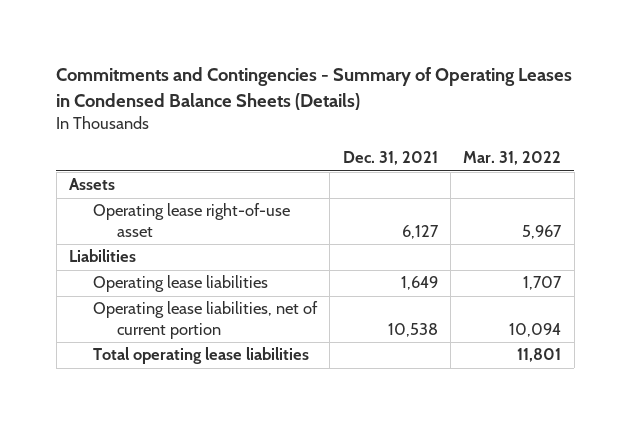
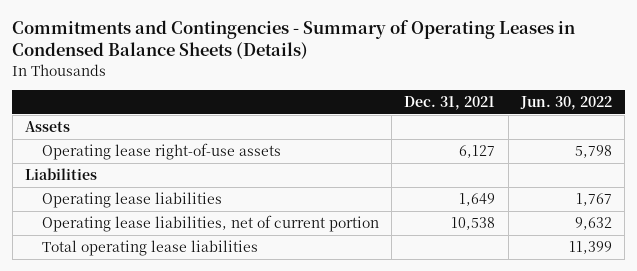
- | Dec. 31, 2021 | Mar. 31, 2022
+ | Dec. 31, 2021 | Jun. 30, 2022
- Operating lease right-of-use asset | 6,127 | 5,967
+ Operating lease right-of-use assets | 6,127 | 5,798

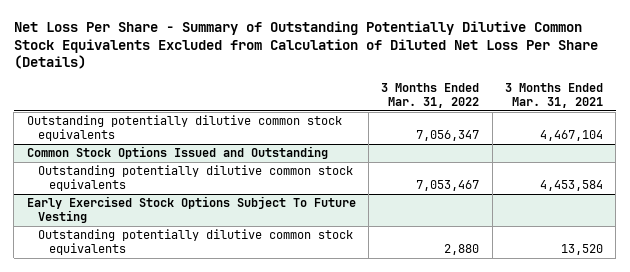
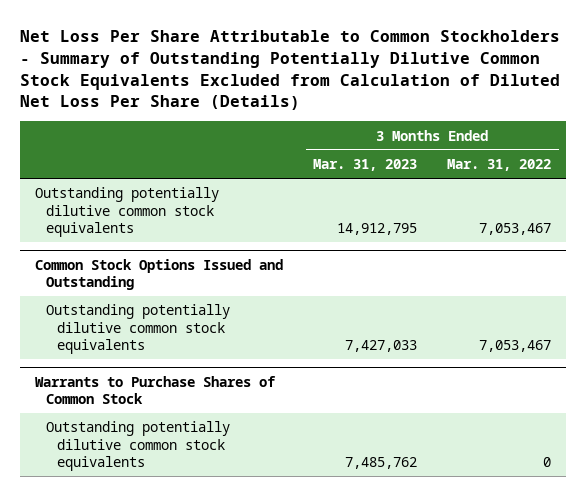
- Net Loss Per Share - Summary of Outstanding Potentially Dilutive Common Stock Equivalents Excluded from Calculation of Diluted Net Loss Per Share (Details)
+ Net Loss Per Share Attributable to Common Stockholders - Summary of Outstanding Potentially Dilutive Common Stock Equivalents Excluded from Calculation of Diluted Net Loss Per Share (Details)
- | 3 Months Ended Mar. 31, 2022 | 3 Months Ended Mar. 31, 2021
+ | 3 Months Ended Mar. 31, 2023 | 3 Months Ended Mar. 31, 2022
- Outstanding potentially dilutive common stock equivalents | 7,056,347 | 4,467,104
+ Outstanding potentially dilutive common stock equivalents | 14,912,795 | 7,053,467
- Early Exercised Stock Options Subject To Future Vesting
- Outstanding potentially dilutive common stock equivalents | 2,880 | 13,520
+ Warrants to Purchase Shares of Common Stock
+ Outstanding potentially dilutive common stock equivalents | 7,485,762 | 0

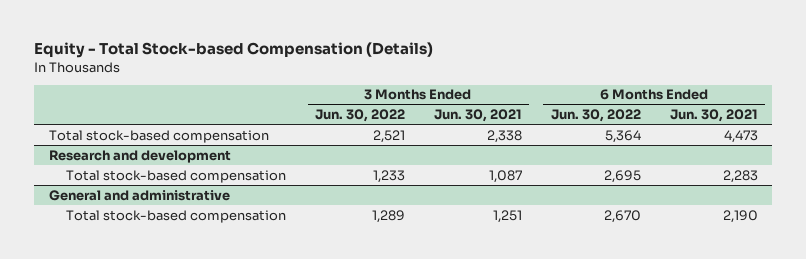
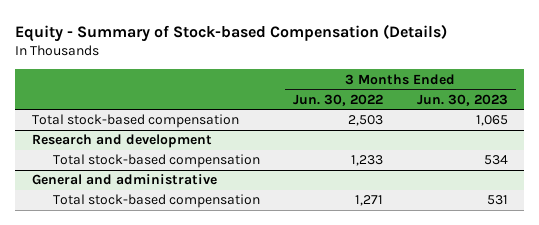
- Equity - Total Stock-based Compensation (Details)
+ Equity - Summary of Stock-based Compensation (Details)
- | 3 Months Ended Jun. 30, 2022 | 3 Months Ended Jun. 30, 2021 | 6 Months Ended Jun. 30, 2022 | 6 Months Ended Jun. 30, 2021
+ | 3 Months Ended Jun. 30, 2022 | 3 Months Ended Jun. 30, 2023
- Total stock-based compensation | 2,521 | 2,338 | 5,364 | 4,473
+ Total stock-based compensation | 2,503 | 1,065
@ General and administrative
- Total stock-based compensation | 1,289 | 1,251 | 2,670 | 2,190
+ Total stock-based compensation | 1,271 | 531

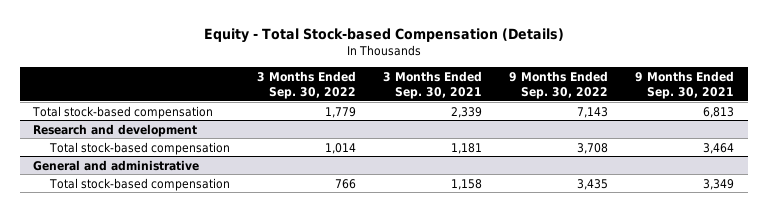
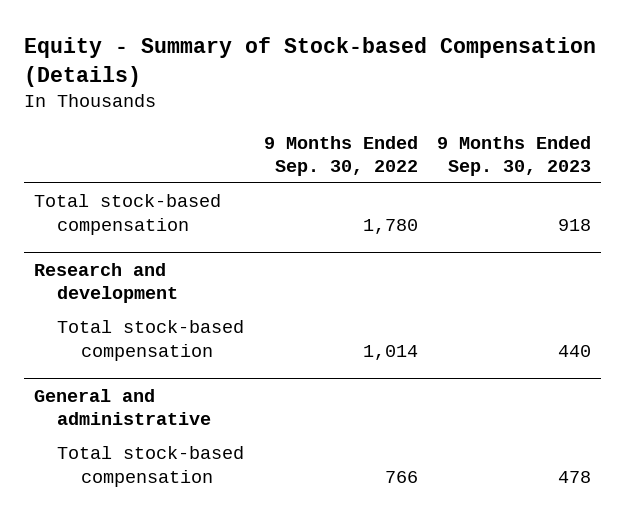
- Equity - Total Stock-based Compensation (Details)
+ Equity - Summary of Stock-based Compensation (Details)
- | 3 Months Ended Sep. 30, 2022 | 3 Months Ended Sep. 30, 2021 | 9 Months Ended Sep. 30, 2022 | 9 Months Ended Sep. 30, 2021
+ | 9 Months Ended Sep. 30, 2022 | 9 Months Ended Sep. 30, 2023
- Total stock-based compensation | 1,779 | 2,339 | 7,143 | 6,813
+ Total stock-based compensation | 1,780 | 918
@ Research and development
- Total stock-based compensation | 1,014 | 1,181 | 3,708 | 3,464
+ Total stock-based compensation | 1,014 | 440
@ General and administrative
- Total stock-based compensation | 766 | 1,158 | 3,435 | 3,349
+ Total stock-based compensation | 766 | 478

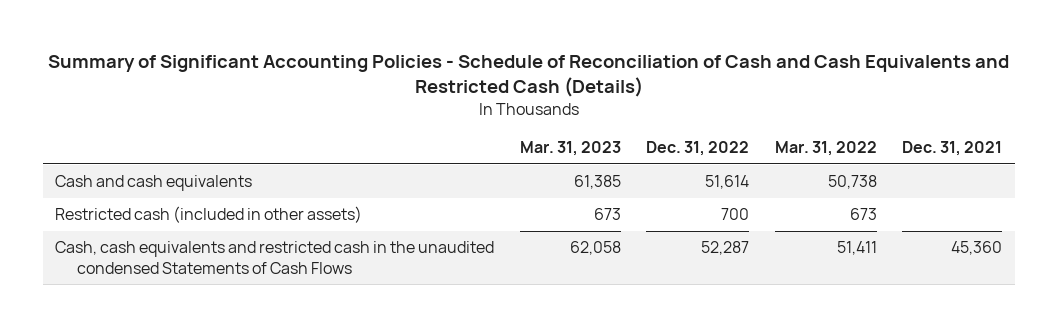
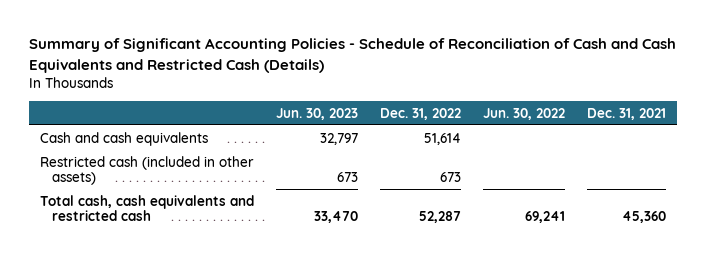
- | Mar. 31, 2023 | Dec. 31, 2022 | Mar. 31, 2022 | Dec. 31, 2021
+ | Jun. 30, 2023 | Dec. 31, 2022 | Jun. 30, 2022 | Dec. 31, 2021
- Restricted cash (included in other assets) | 673 | 700 | 673 |
- Cash, cash equivalents and restricted cash in the unaudited condensed Statements of Cash Flows | 62,058 | 52,287 | 51,411 | 45,360
+ Restricted cash (included in other assets) | 673 | 673 | |
+ Total cash, cash equivalents and restricted cash | 33,470 | 52,287 | 69,241 | 45,360

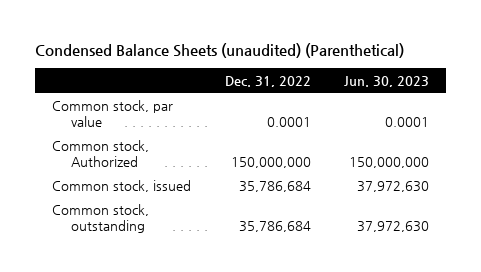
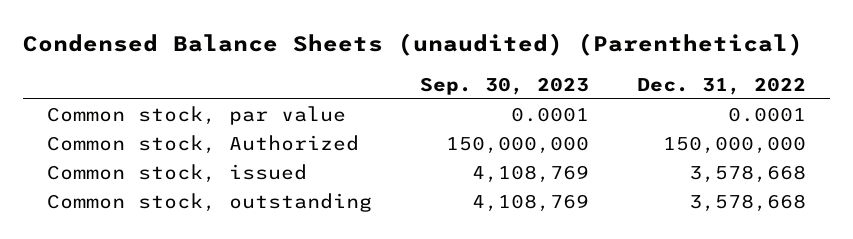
- | Dec. 31, 2022 | Jun. 30, 2023
+ | Sep. 30, 2023 | Dec. 31, 2022
- Common stock, issued | 35,786,684 | 37,972,630
- Common stock, outstanding | 35,786,684 | 37,972,630
+ Common stock, issued | 4,108,769 | 3,578,668
+ Common stock, outstanding | 4,108,769 | 3,578,668

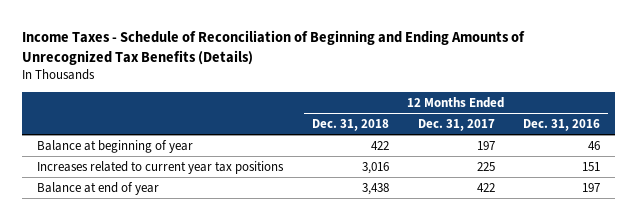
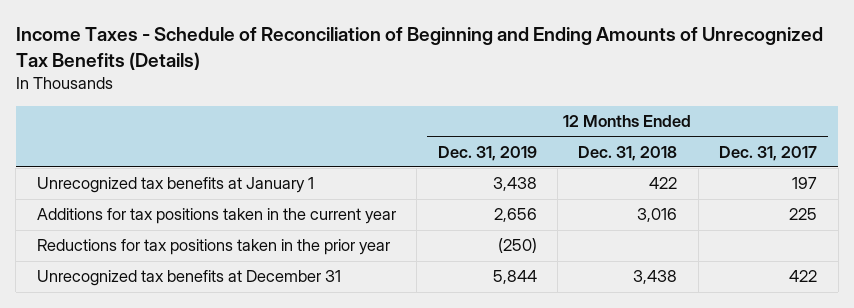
- | 12 Months Ended Dec. 31, 2018 | 12 Months Ended Dec. 31, 2017 | 12 Months Ended Dec. 31, 2016
+ | 12 Months Ended Dec. 31, 2019 | 12 Months Ended Dec. 31, 2018 | 12 Months Ended Dec. 31, 2017
- Balance at beginning of year | 422 | 197 | 46
- Increases related to current year tax positions | 3,016 | 225 | 151
- Balance at end of year | 3,438 | 422 | 197
+ Unrecognized tax benefits at January 1 | 3,438 | 422 | 197
+ Additions for tax positions taken in the current year | 2,656 | 3,016 | 225
+ Reductions for tax positions taken in the prior year | (250) | |
+ Unrecognized tax benefits at December 31 | 5,844 | 3,438 | 422

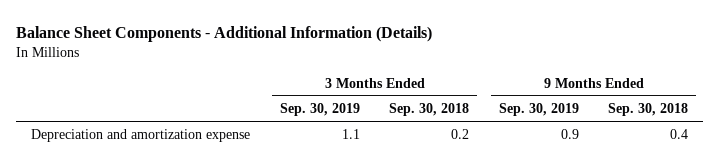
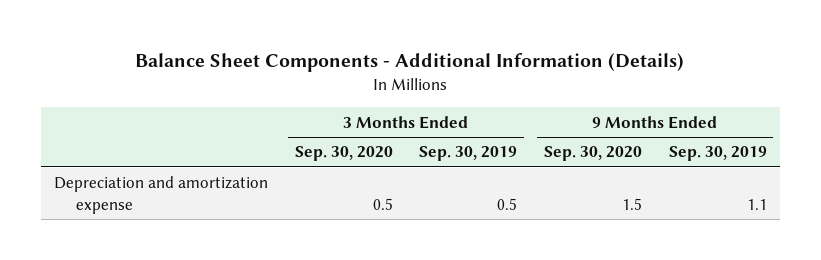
- | 3 Months Ended Sep. 30, 2019 | 3 Months Ended Sep. 30, 2018 | 9 Months Ended Sep. 30, 2019 | 9 Months Ended Sep. 30, 2018
+ | 3 Months Ended Sep. 30, 2020 | 3 Months Ended Sep. 30, 2019 | 9 Months Ended Sep. 30, 2020 | 9 Months Ended Sep. 30, 2019
- Depreciation and amortization expense | 1.1 | 0.2 | 0.9 | 0.4
+ Depreciation and amortization expense | 0.5 | 0.5 | 1.5 | 1.1

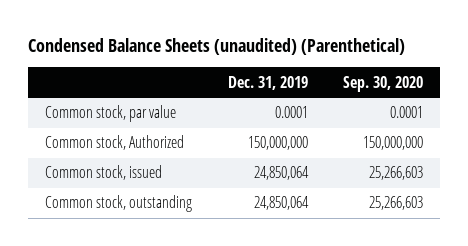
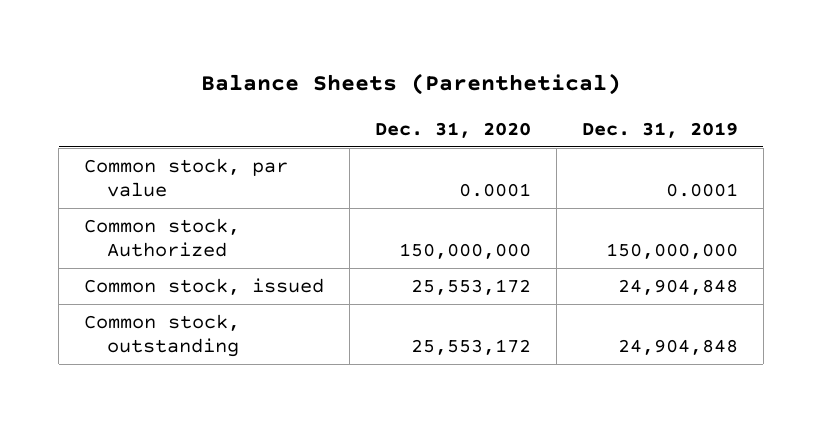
- Condensed Balance Sheets (unaudited) (Parenthetical)
+ Balance Sheets (Parenthetical)
- | Dec. 31, 2019 | Sep. 30, 2020
+ | Dec. 31, 2020 | Dec. 31, 2019
- Common stock, issued | 24,850,064 | 25,266,603
- Common stock, outstanding | 24,850,064 | 25,266,603
+ Common stock, issued | 25,553,172 | 24,904,848
+ Common stock, outstanding | 25,553,172 | 24,904,848

